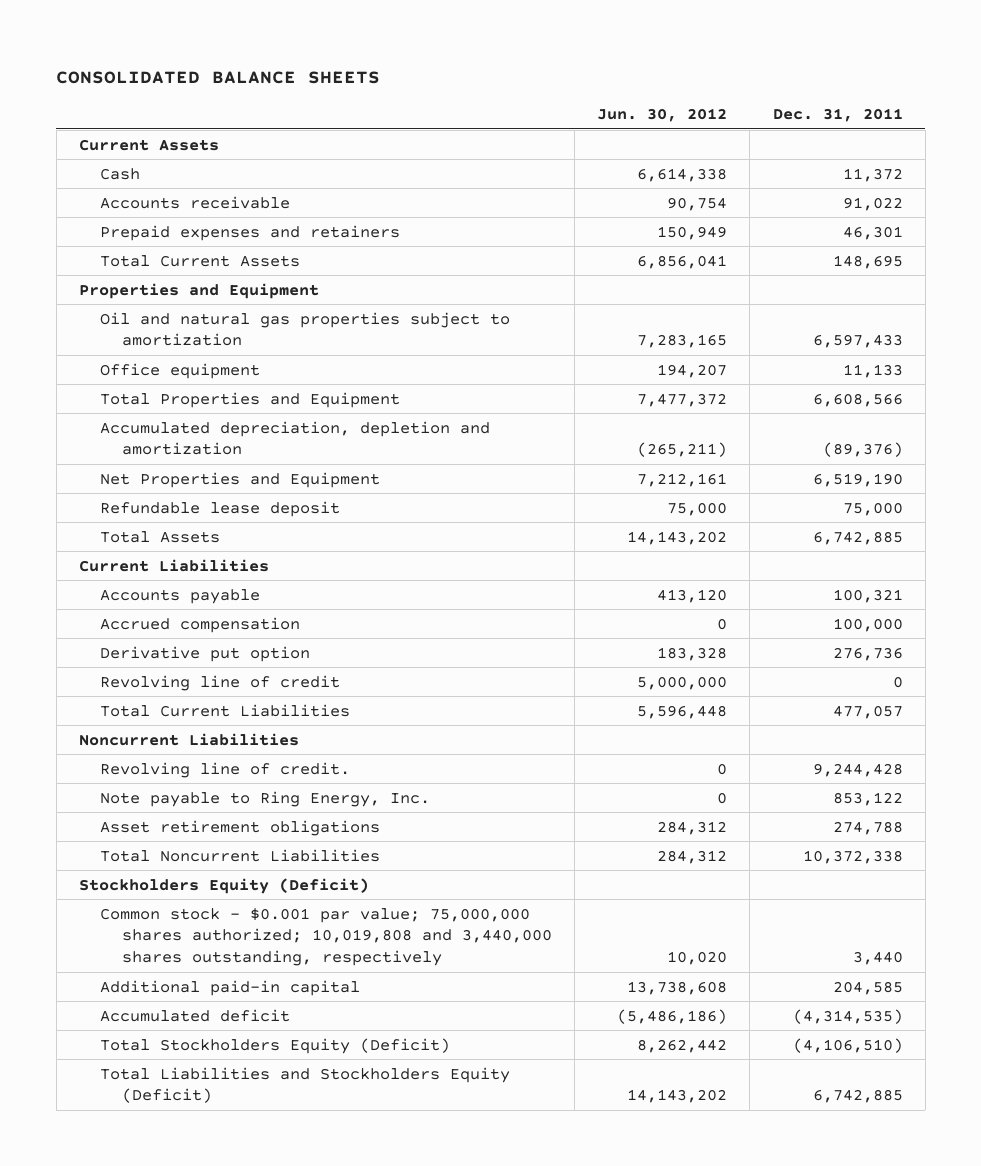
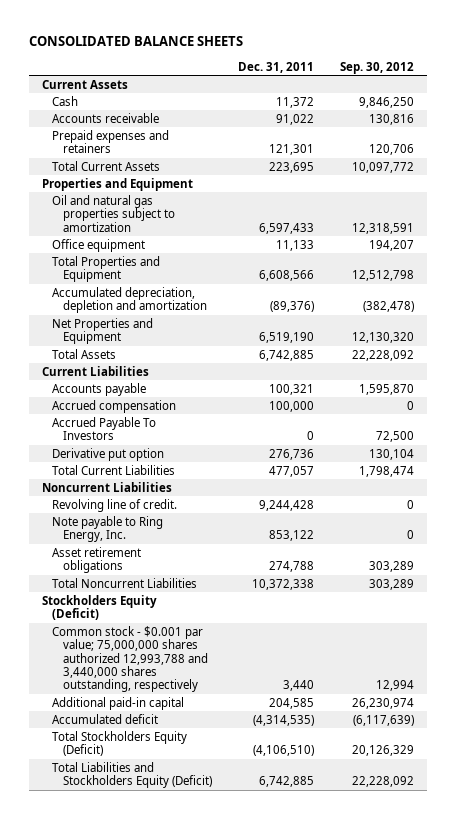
- | Jun. 30, 2012 | Dec. 31, 2011
+ | Dec. 31, 2011 | Sep. 30, 2012
- Prepaid expenses and retainers | 150,949 | 46,301
- Total Current Assets | 6,856,041 | 148,695
+ Prepaid expenses and retainers | 121,301 | 120,706
+ Total Current Assets | 223,695 | 10,097,772
- Refundable lease deposit | 75,000 | 75,000
+ Accrued Payable To Investors | 0 | 72,500
- Revolving line of credit | 5,000,000 | 0
- Common stock - $0.001 par value; 75,000,000 shares authorized; 10,019,808 and 3,440,000 shares outstanding, respectively | 10,020 | 3,440
+ Common stock - $0.001 par value; 75,000,000 shares authorized 12,993,788 and 3,440,000 shares outstanding, respectively | 3,440 | 12,994

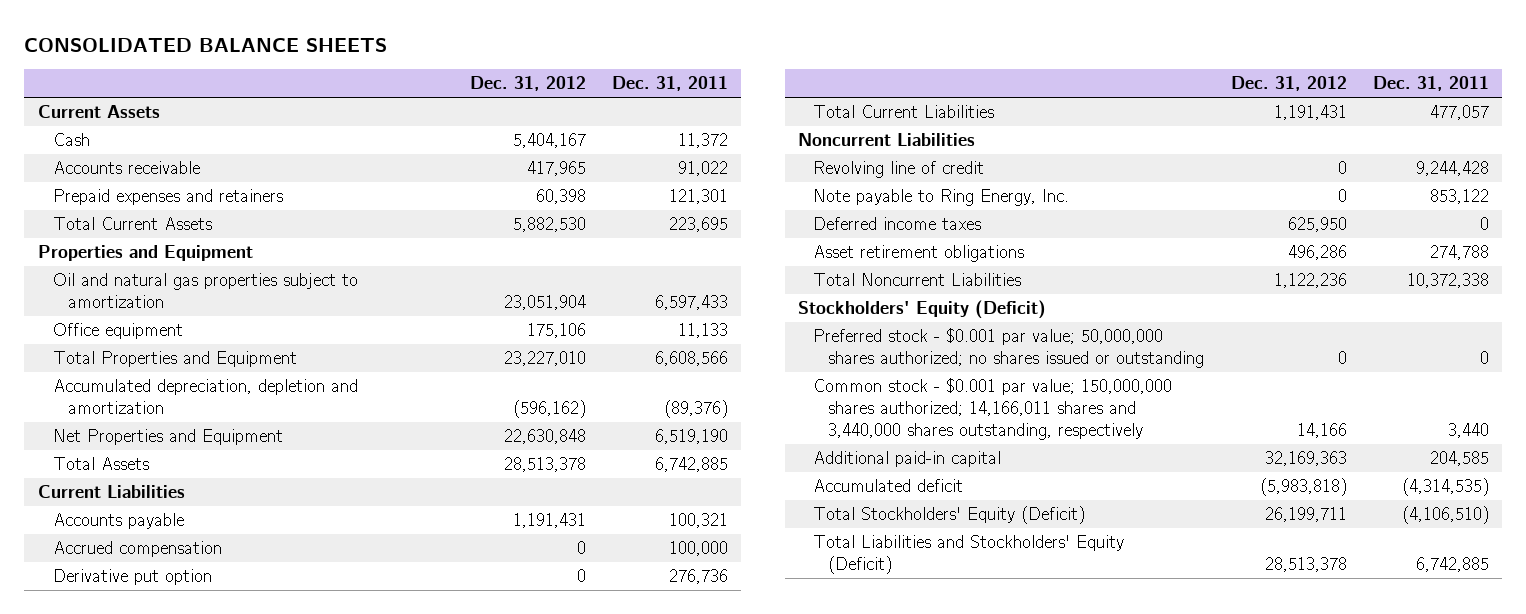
- | Dec. 31, 2011 | Sep. 30, 2012
+ | Dec. 31, 2012 | Dec. 31, 2011
- Accrued Payable To Investors | 0 | 72,500
- Revolving line of credit. | 9,244,428 | 0
+ Revolving line of credit | 0 | 9,244,428
+ Deferred income taxes | 625,950 | 0
- Stockholders Equity (Deficit)
- Common stock - $0.001 par value; 75,000,000 shares authorized 12,993,788 and 3,440,000 shares outstanding, respectively | 3,440 | 12,994
+ Stockholders' Equity (Deficit)
+ Preferred stock - $0.001 par value; 50,000,000 shares authorized; no shares issued or outstanding | 0 | 0
+ Common stock - $0.001 par value; 150,000,000 shares authorized; 14,166,011 shares and 3,440,000 shares outstanding, respectively | 14,166 | 3,440
- Total Stockholders Equity (Deficit) | (4,106,510) | 20,126,329
- Total Liabilities and Stockholders Equity (Deficit) | 6,742,885 | 22,228,092
+ Total Stockholders' Equity (Deficit) | 26,199,711 | (4,106,510)
+ Total Liabilities and Stockholders' Equity (Deficit) | 28,513,378 | 6,742,885

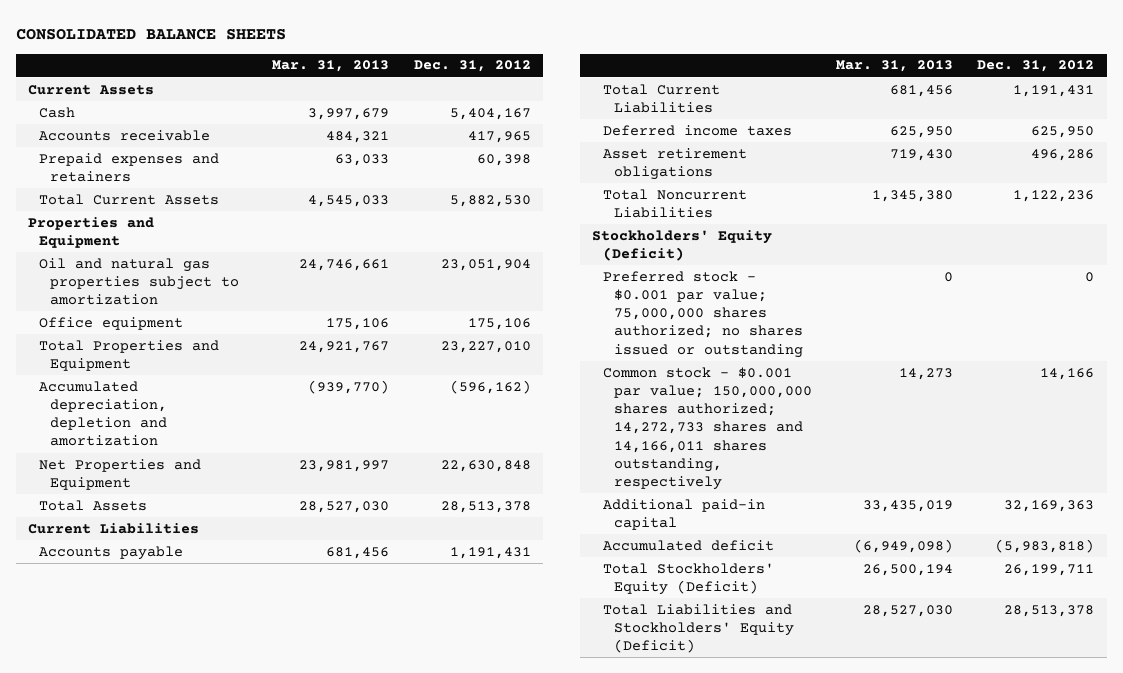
- | Dec. 31, 2012 | Dec. 31, 2011
+ | Mar. 31, 2013 | Dec. 31, 2012
- Accrued compensation | 0 | 100,000
- Derivative put option | 0 | 276,736
- Noncurrent Liabilities
- Revolving line of credit | 0 | 9,244,428
- Note payable to Ring Energy, Inc. | 0 | 853,122
- Preferred stock - $0.001 par value; 50,000,000 shares authorized; no shares issued or outstanding | 0 | 0
- Common stock - $0.001 par value; 150,000,000 shares authorized; 14,166,011 shares and 3,440,000 shares outstanding, respectively | 14,166 | 3,440
+ Preferred stock - $0.001 par value; 75,000,000 shares authorized; no shares issued or outstanding | 0 | 0
+ Common stock - $0.001 par value; 150,000,000 shares authorized; 14,272,733 shares and 14,166,011 shares outstanding, respectively | 14,273 | 14,166

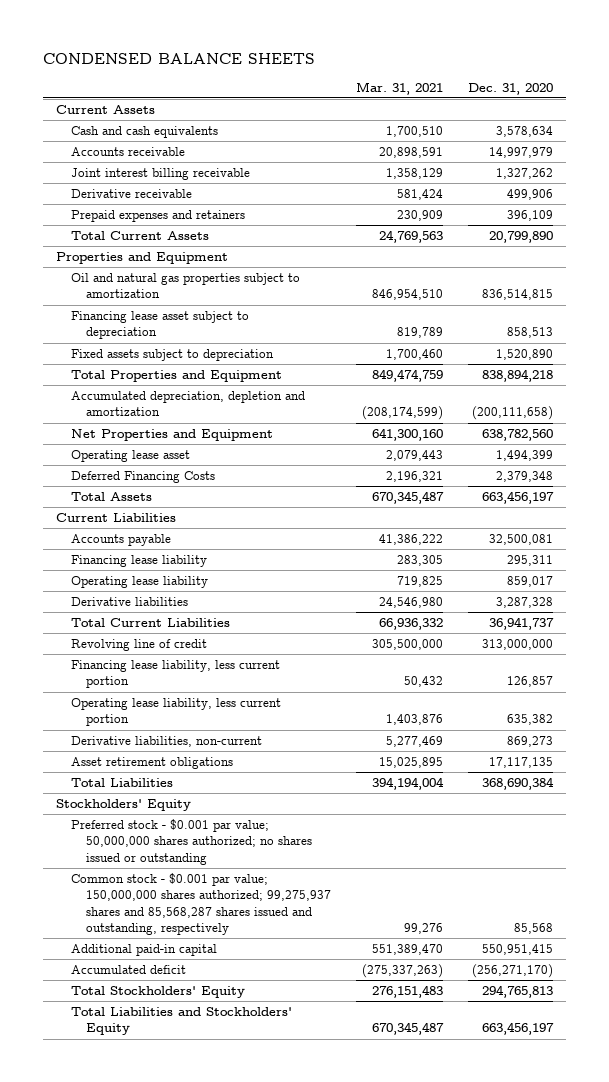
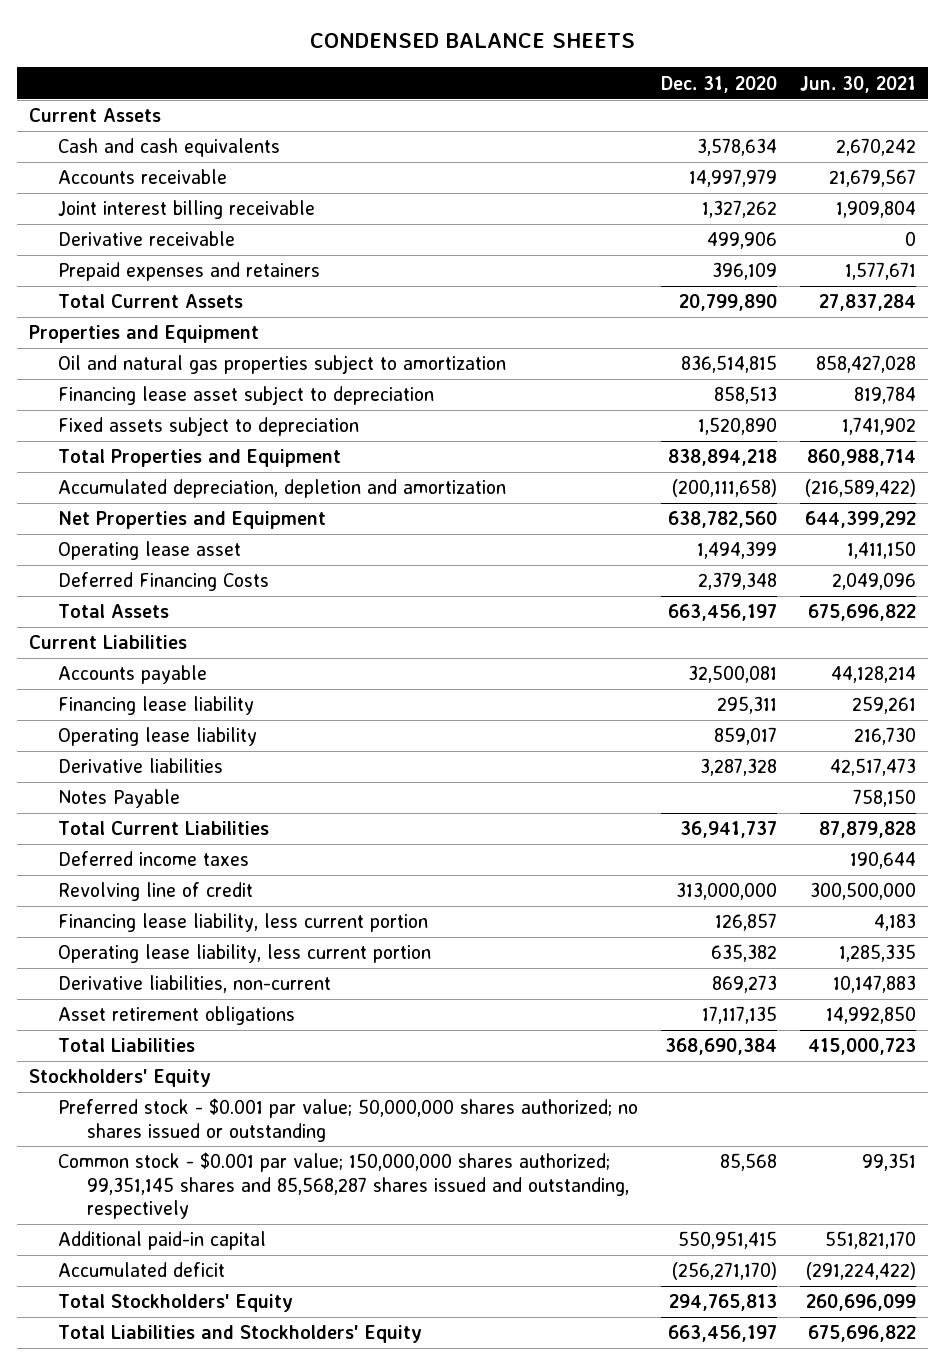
- | Mar. 31, 2021 | Dec. 31, 2020
+ | Dec. 31, 2020 | Jun. 30, 2021
+ Notes Payable | | 758,150
+ Deferred income taxes | | 190,644
- Common stock - $0.001 par value; 150,000,000 shares authorized; 99,275,937 shares and 85,568,287 shares issued and outstanding, respectively | 99,276 | 85,568
+ Common stock - $0.001 par value; 150,000,000 shares authorized; 99,351,145 shares and 85,568,287 shares issued and outstanding, respectively | 85,568 | 99,351

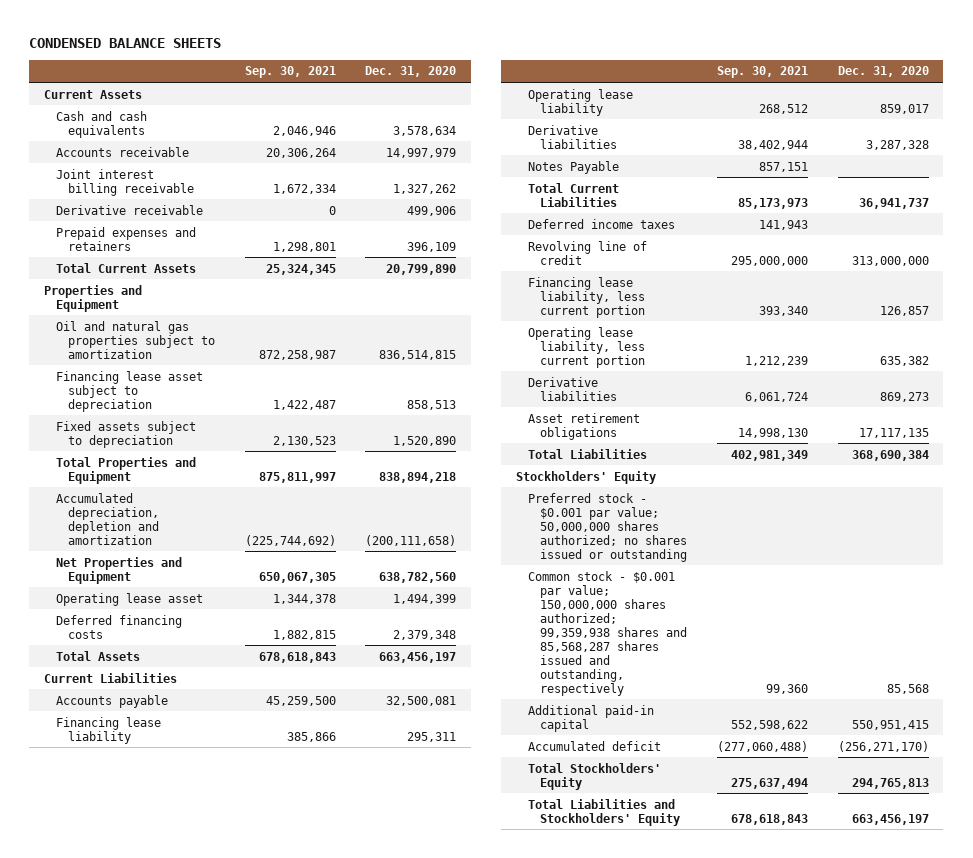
- | Dec. 31, 2020 | Jun. 30, 2021
+ | Sep. 30, 2021 | Dec. 31, 2020
- Deferred Financing Costs | 2,379,348 | 2,049,096
+ Deferred financing costs | 1,882,815 | 2,379,348
- Derivative liabilities, non-current | 869,273 | 10,147,883
+ Derivative liabilities | 6,061,724 | 869,273
- Common stock - $0.001 par value; 150,000,000 shares authorized; 99,351,145 shares and 85,568,287 shares issued and outstanding, respectively | 85,568 | 99,351
+ Common stock - $0.001 par value; 150,000,000 shares authorized; 99,359,938 shares and 85,568,287 shares issued and outstanding, respectively | 99,360 | 85,568

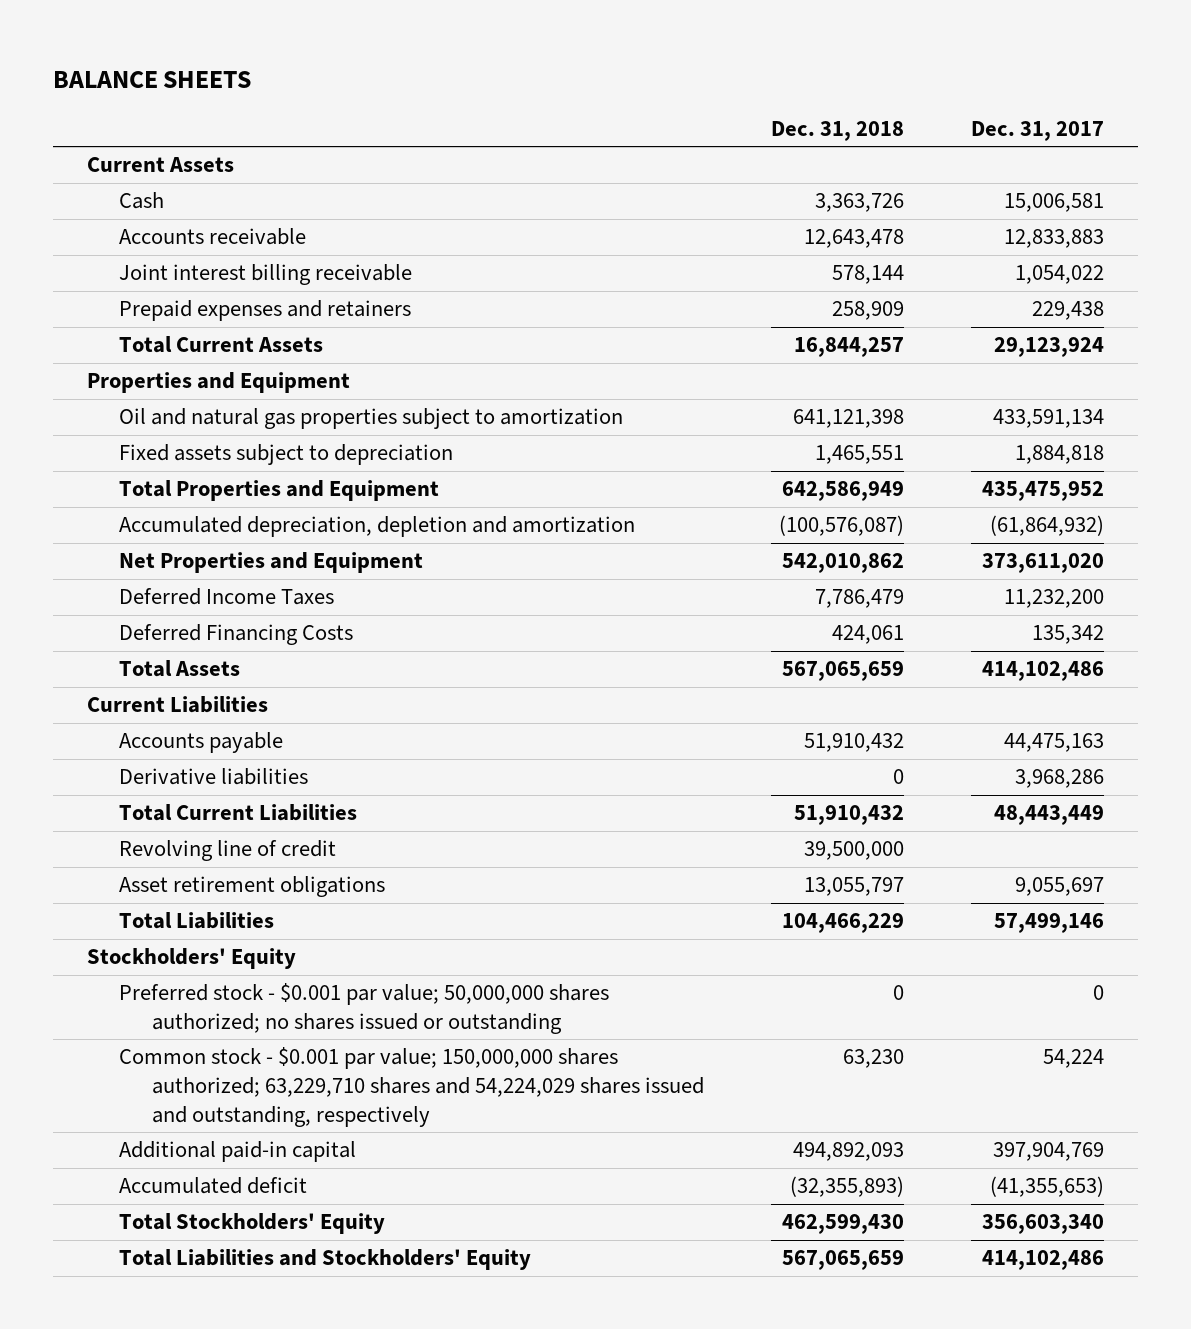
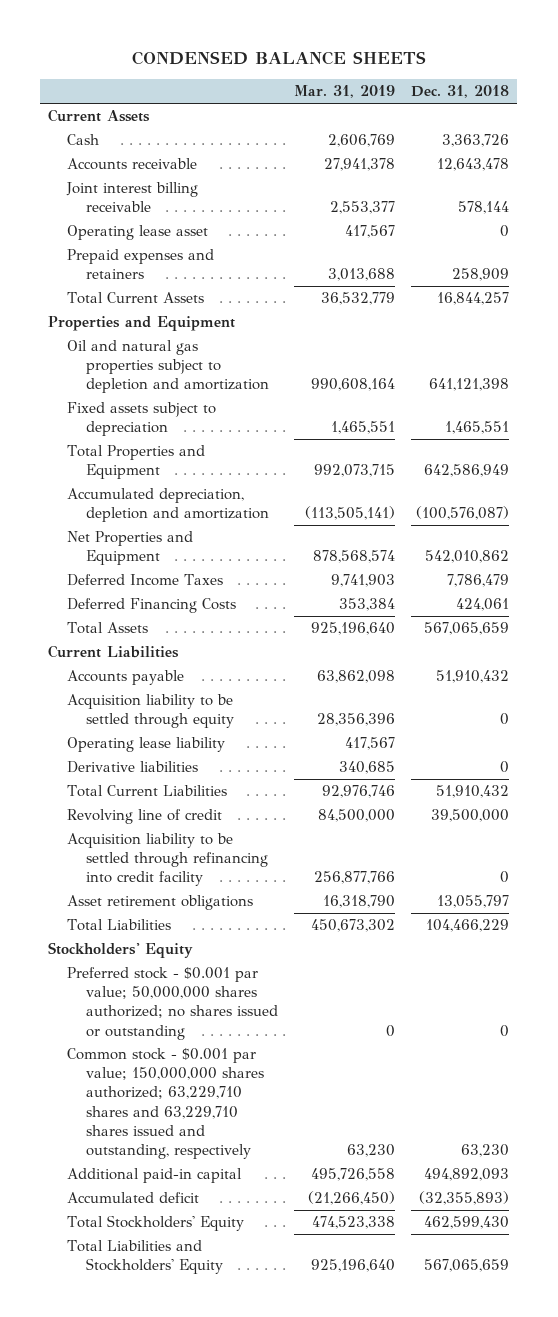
- BALANCE SHEETS
+ CONDENSED BALANCE SHEETS
- | Dec. 31, 2018 | Dec. 31, 2017
+ | Mar. 31, 2019 | Dec. 31, 2018
+ Operating lease asset | 417,567 | 0
- Oil and natural gas properties subject to amortization | 641,121,398 | 433,591,134
+ Oil and natural gas properties subject to depletion and amortization | 990,608,164 | 641,121,398
+ Acquisition liability to be settled through equity | 28,356,396 | 0
+ Operating lease liability | 417,567 |
+ Acquisition liability to be settled through refinancing into credit facility | 256,877,766 | 0
- Common stock - $0.001 par value; 150,000,000 shares authorized; 63,229,710 shares and 54,224,029 shares issued and outstanding, respectively | 63,230 | 54,224
+ Common stock - $0.001 par value; 150,000,000 shares authorized; 63,229,710 shares and 63,229,710 shares issued and outstanding, respectively | 63,230 | 63,230

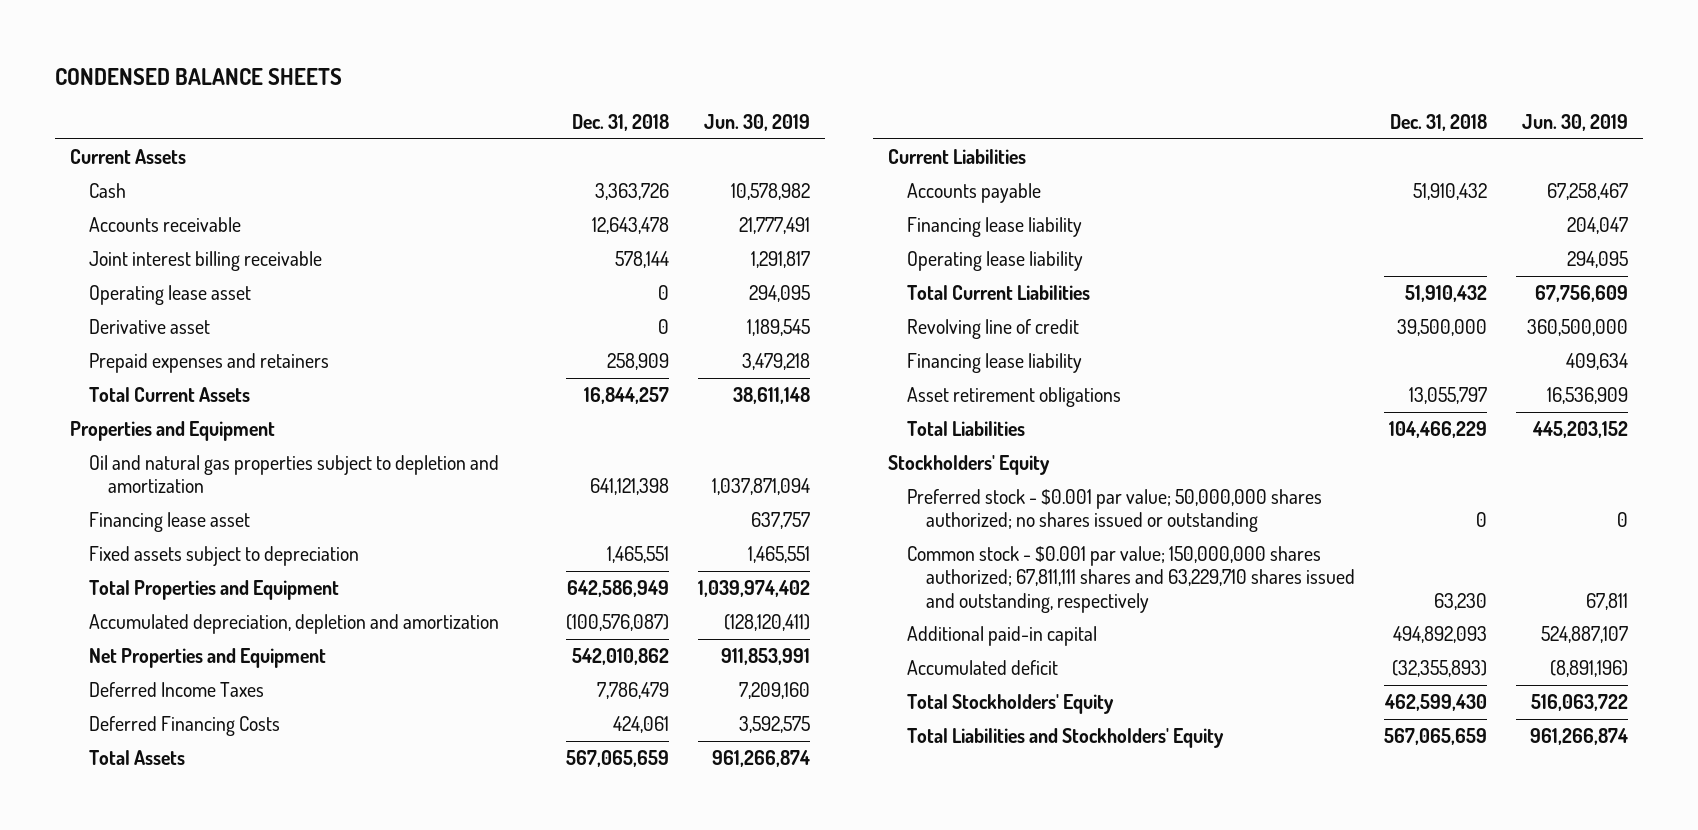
- | Mar. 31, 2019 | Dec. 31, 2018
+ | Dec. 31, 2018 | Jun. 30, 2019
+ Derivative asset | 0 | 1,189,545
+ Financing lease asset | | 637,757
- Acquisition liability to be settled through equity | 28,356,396 | 0
+ Financing lease liability | | 204,047
- Derivative liabilities | 340,685 | 0
- Acquisition liability to be settled through refinancing into credit facility | 256,877,766 | 0
+ Financing lease liability | | 409,634
- Common stock - $0.001 par value; 150,000,000 shares authorized; 63,229,710 shares and 63,229,710 shares issued and outstanding, respectively | 63,230 | 63,230
+ Common stock - $0.001 par value; 150,000,000 shares authorized; 67,811,111 shares and 63,229,710 shares issued and outstanding, respectively | 63,230 | 67,811

